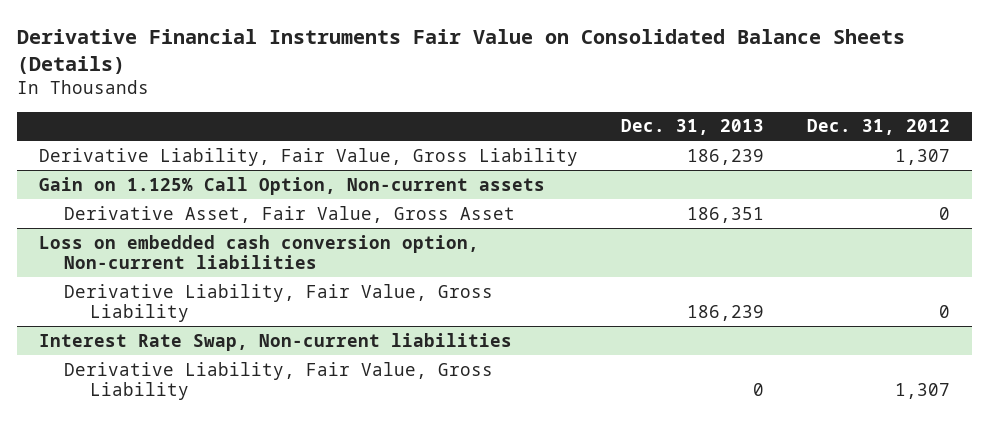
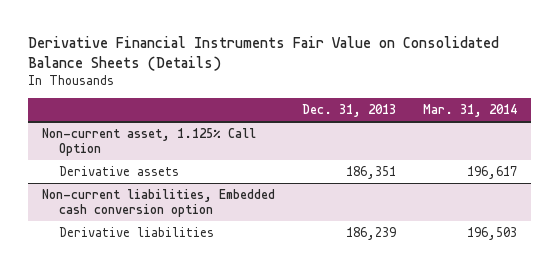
- | Dec. 31, 2013 | Dec. 31, 2012
+ | Dec. 31, 2013 | Mar. 31, 2014
- Derivative Liability, Fair Value, Gross Liability | 186,239 | 1,307
- Gain on 1.125% Call Option, Non-current assets
- Derivative Asset, Fair Value, Gross Asset | 186,351 | 0
- Loss on embedded cash conversion option, Non-current liabilities
- Derivative Liability, Fair Value, Gross Liability | 186,239 | 0
- Interest Rate Swap, Non-current liabilities
- Derivative Liability, Fair Value, Gross Liability | 0 | 1,307
+ Non-current asset, 1.125% Call Option
+ Derivative assets | 186,351 | 196,617
+ Non-current liabilities, Embedded cash conversion option
+ Derivative liabilities | 186,239 | 196,503

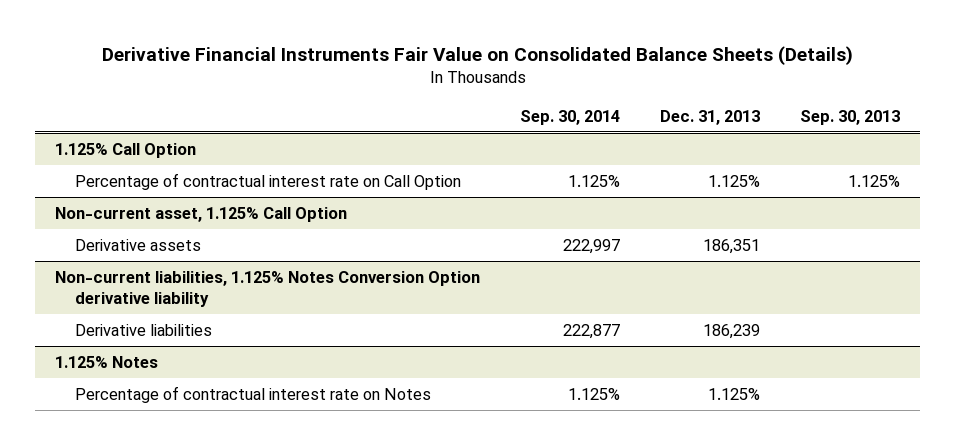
- | Dec. 31, 2013 | Mar. 31, 2014
+ | Sep. 30, 2014 | Dec. 31, 2013 | Sep. 30, 2013
+ 1.125% Call Option
+ Percentage of contractual interest rate on Call Option | 1.125% | 1.125% | 1.125%
- Non-current liabilities, Embedded cash conversion option
+ Non-current liabilities, 1.125% Notes Conversion Option derivative liability
+ 1.125% Notes
+ Percentage of contractual interest rate on Notes | 1.125% | 1.125% |

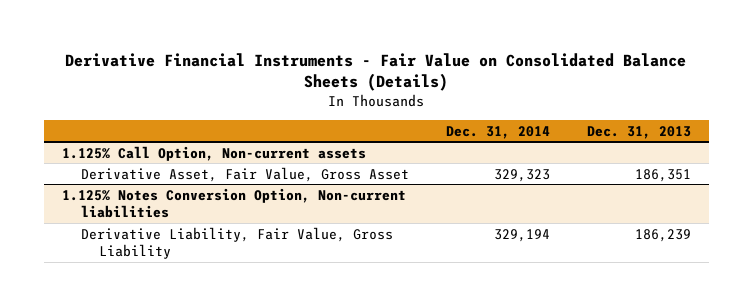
- Derivative Financial Instruments Fair Value on Consolidated Balance Sheets (Details)
+ Derivative Financial Instruments - Fair Value on Consolidated Balance Sheets (Details)
- | Sep. 30, 2014 | Dec. 31, 2013 | Sep. 30, 2013
+ | Dec. 31, 2014 | Dec. 31, 2013
- 1.125% Call Option
- Percentage of contractual interest rate on Call Option | 1.125% | 1.125% | 1.125%
- Non-current asset, 1.125% Call Option
- Derivative assets | 222,997 | 186,351 |
- Non-current liabilities, 1.125% Notes Conversion Option derivative liability
- Derivative liabilities | 222,877 | 186,239 |
- 1.125% Notes
- Percentage of contractual interest rate on Notes | 1.125% | 1.125% |
+ 1.125% Call Option, Non-current assets
+ Derivative Asset, Fair Value, Gross Asset | 329,323 | 186,351
+ 1.125% Notes Conversion Option, Non-current liabilities
+ Derivative Liability, Fair Value, Gross Liability | 329,194 | 186,239

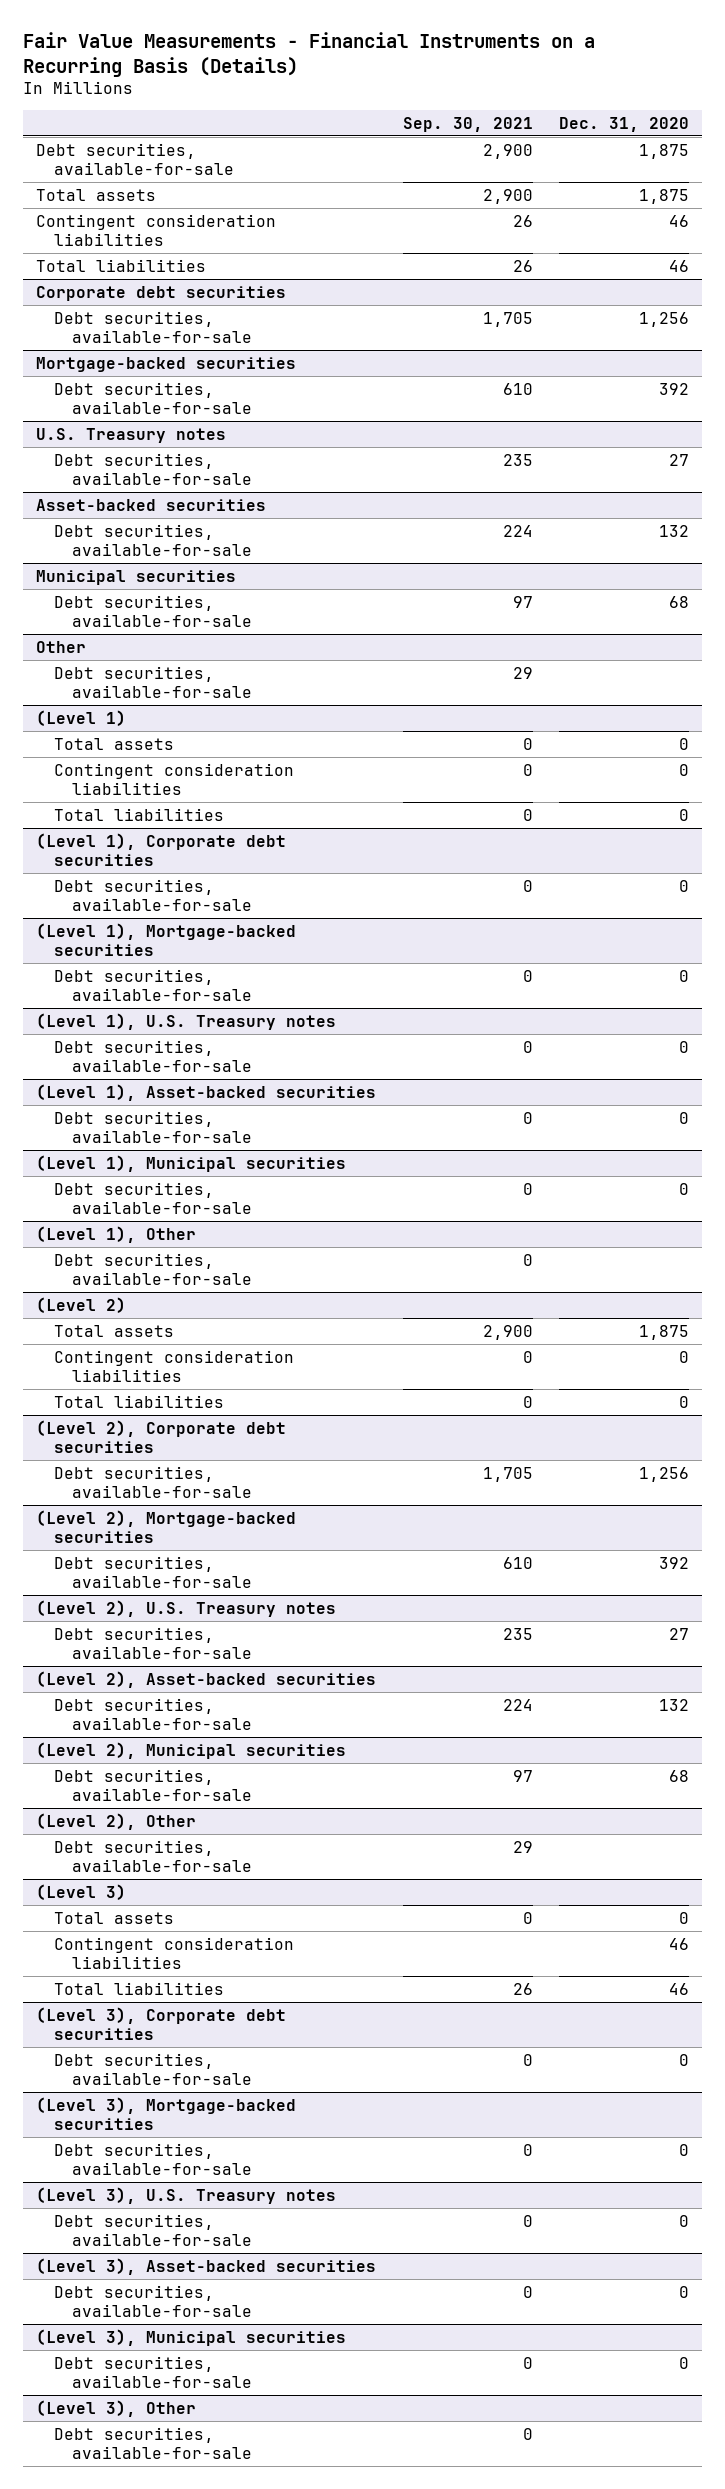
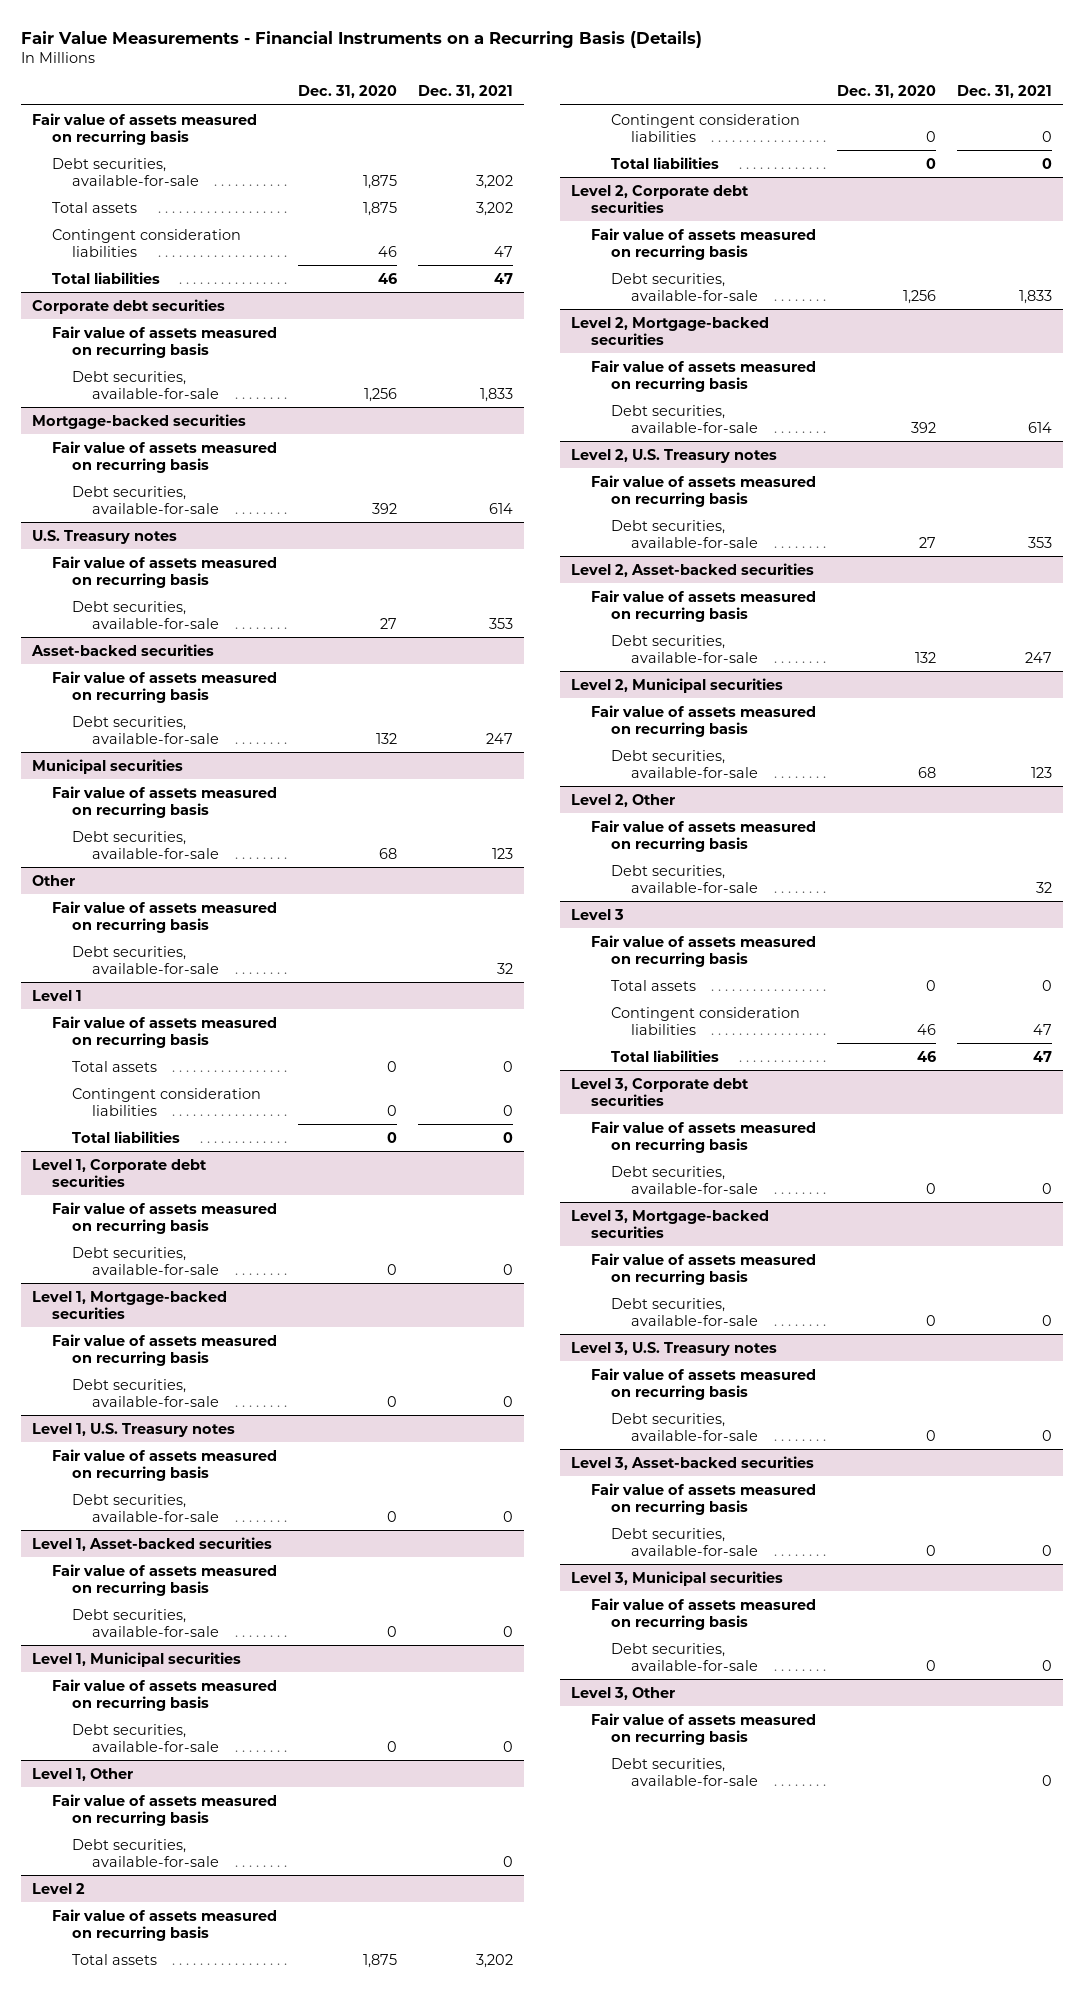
- | Sep. 30, 2021 | Dec. 31, 2020
+ | Dec. 31, 2020 | Dec. 31, 2021
+ Fair value of assets measured on recurring basis
@ Corporate debt securities
+ Fair value of assets measured on recurring basis
@ Mortgage-backed securities
+ Fair value of assets measured on recurring basis
@ U.S. Treasury notes
+ Fair value of assets measured on recurring basis
@ Asset-backed securities
+ Fair value of assets measured on recurring basis
@ Municipal securities
+ Fair value of assets measured on recurring basis
@ Other
+ Fair value of assets measured on recurring basis
- (Level 1)
+ Level 1
+ Fair value of assets measured on recurring basis
- (Level 1), Corporate debt securities
+ Level 1, Corporate debt securities
+ Fair value of assets measured on recurring basis
- (Level 1), Mortgage-backed securities
+ Level 1, Mortgage-backed securities
+ Fair value of assets measured on recurring basis
- (Level 1), U.S. Treasury notes
+ Level 1, U.S. Treasury notes
+ Fair value of assets measured on recurring basis
- (Level 1), Asset-backed securities
+ Level 1, Asset-backed securities
+ Fair value of assets measured on recurring basis
- (Level 1), Municipal securities
+ Level 1, Municipal securities
+ Fair value of assets measured on recurring basis
- (Level 1), Other
+ Level 1, Other
+ Fair value of assets measured on recurring basis
- (Level 2)
+ Level 2
+ Fair value of assets measured on recurring basis
- (Level 2), Corporate debt securities
+ Level 2, Corporate debt securities
+ Fair value of assets measured on recurring basis
- (Level 2), Mortgage-backed securities
+ Level 2, Mortgage-backed securities
+ Fair value of assets measured on recurring basis
- (Level 2), U.S. Treasury notes
+ Level 2, U.S. Treasury notes
+ Fair value of assets measured on recurring basis
- (Level 2), Asset-backed securities
+ Level 2, Asset-backed securities
+ Fair value of assets measured on recurring basis
- (Level 2), Municipal securities
+ Level 2, Municipal securities
+ Fair value of assets measured on recurring basis
- (Level 2), Other
+ Level 2, Other
+ Fair value of assets measured on recurring basis
- (Level 3)
+ Level 3
+ Fair value of assets measured on recurring basis
- (Level 3), Corporate debt securities
+ Level 3, Corporate debt securities
+ Fair value of assets measured on recurring basis
- (Level 3), Mortgage-backed securities
+ Level 3, Mortgage-backed securities
+ Fair value of assets measured on recurring basis
- (Level 3), U.S. Treasury notes
+ Level 3, U.S. Treasury notes
+ Fair value of assets measured on recurring basis
- (Level 3), Asset-backed securities
+ Level 3, Asset-backed securities
+ Fair value of assets measured on recurring basis
- (Level 3), Municipal securities
+ Level 3, Municipal securities
+ Fair value of assets measured on recurring basis
- (Level 3), Other
+ Level 3, Other
+ Fair value of assets measured on recurring basis

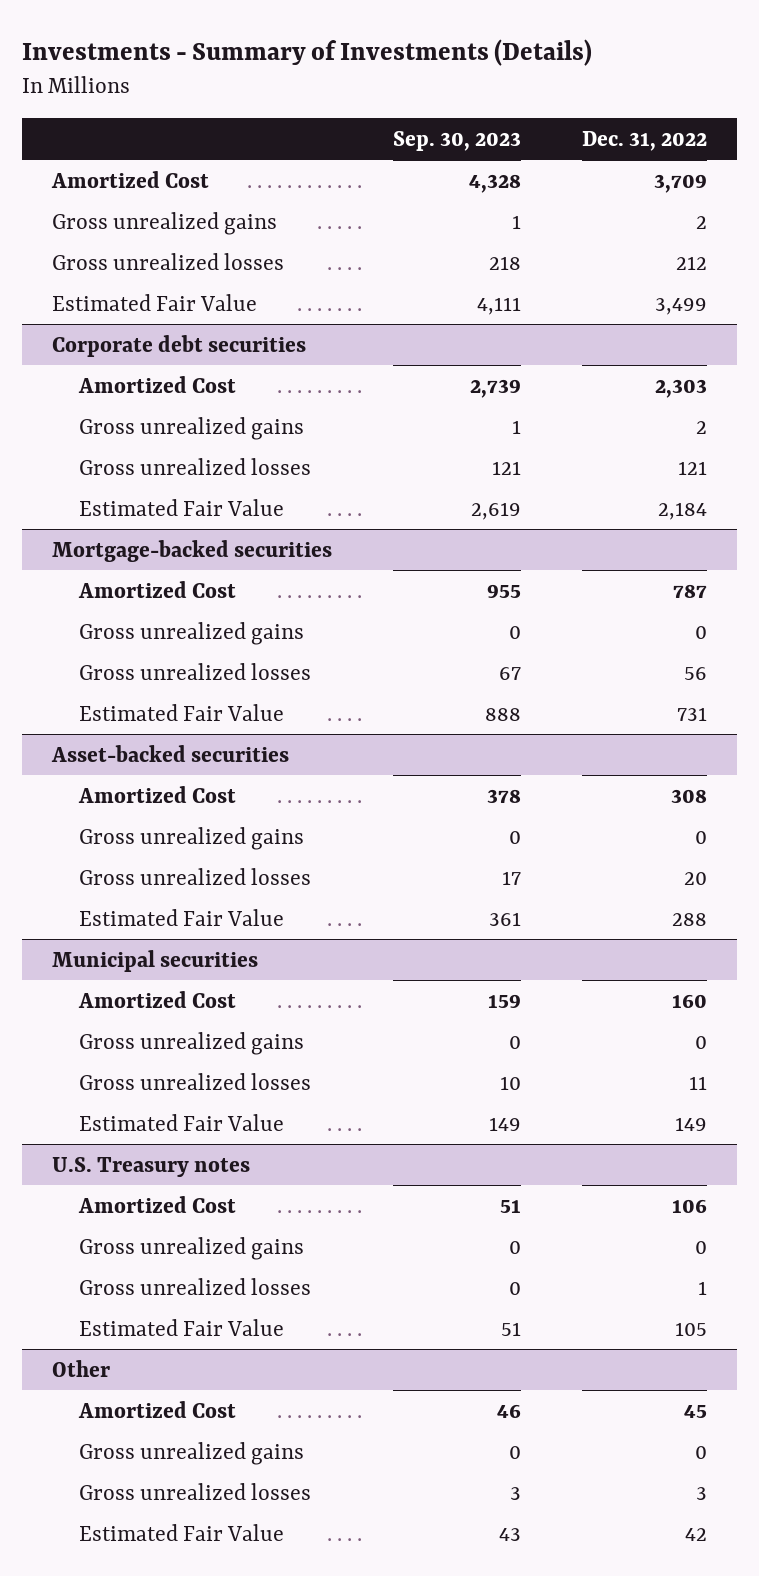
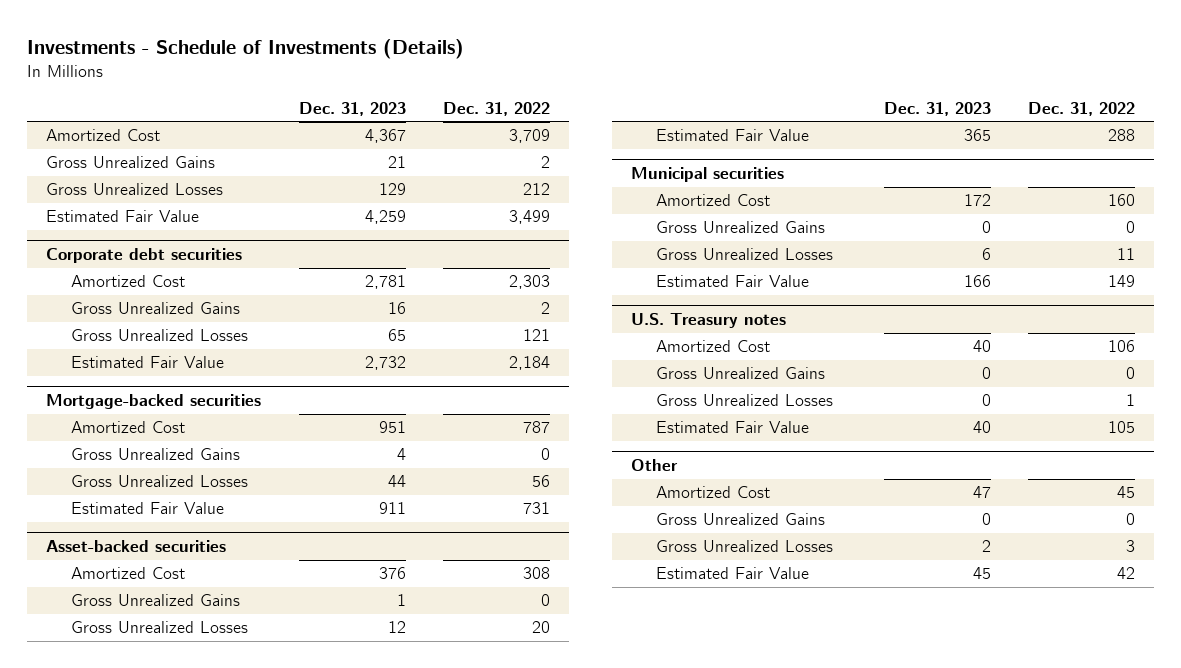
- Investments - Summary of Investments (Details)
+ Investments - Schedule of Investments (Details)
- | Sep. 30, 2023 | Dec. 31, 2022
+ | Dec. 31, 2023 | Dec. 31, 2022
- Gross unrealized gains | 1 | 2
- Gross unrealized losses | 218 | 212
+ Gross Unrealized Gains | 21 | 2
+ Gross Unrealized Losses | 129 | 212
@ Corporate debt securities
- Gross unrealized gains | 1 | 2
- Gross unrealized losses | 121 | 121
+ Gross Unrealized Gains | 16 | 2
+ Gross Unrealized Losses | 65 | 121
@ Mortgage-backed securities
- Gross unrealized gains | 0 | 0
- Gross unrealized losses | 67 | 56
+ Gross Unrealized Gains | 4 | 0
+ Gross Unrealized Losses | 44 | 56
@ Asset-backed securities
- Gross unrealized gains | 0 | 0
- Gross unrealized losses | 17 | 20
+ Gross Unrealized Gains | 1 | 0
+ Gross Unrealized Losses | 12 | 20
@ Municipal securities
- Gross unrealized gains | 0 | 0
- Gross unrealized losses | 10 | 11
+ Gross Unrealized Gains | 0 | 0
+ Gross Unrealized Losses | 6 | 11
@ U.S. Treasury notes
- Gross unrealized gains | 0 | 0
- Gross unrealized losses | 0 | 1
+ Gross Unrealized Gains | 0 | 0
+ Gross Unrealized Losses | 0 | 1
@ Other
- Gross unrealized gains | 0 | 0
- Gross unrealized losses | 3 | 3
+ Gross Unrealized Gains | 0 | 0
+ Gross Unrealized Losses | 2 | 3

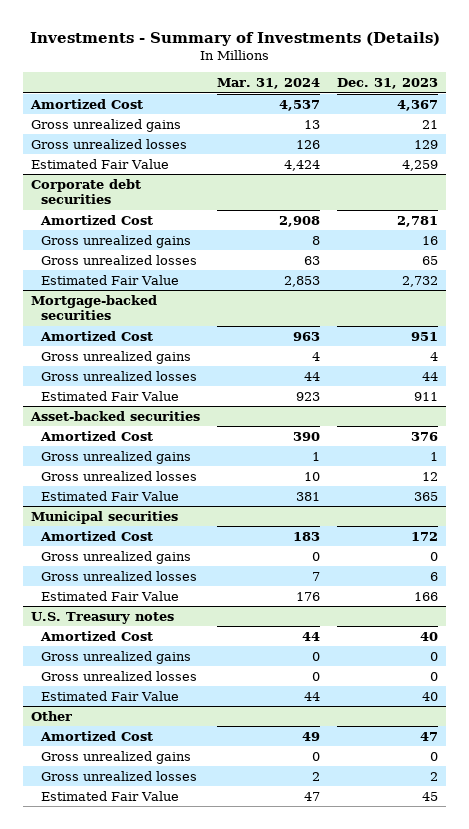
- Investments - Schedule of Investments (Details)
+ Investments - Summary of Investments (Details)
- | Dec. 31, 2023 | Dec. 31, 2022
+ | Mar. 31, 2024 | Dec. 31, 2023
- Gross Unrealized Gains | 21 | 2
- Gross Unrealized Losses | 129 | 212
+ Gross unrealized gains | 13 | 21
+ Gross unrealized losses | 126 | 129
@ Corporate debt securities
- Gross Unrealized Gains | 16 | 2
- Gross Unrealized Losses | 65 | 121
+ Gross unrealized gains | 8 | 16
+ Gross unrealized losses | 63 | 65
@ Mortgage-backed securities
- Gross Unrealized Gains | 4 | 0
- Gross Unrealized Losses | 44 | 56
+ Gross unrealized gains | 4 | 4
+ Gross unrealized losses | 44 | 44
@ Asset-backed securities
- Gross Unrealized Gains | 1 | 0
- Gross Unrealized Losses | 12 | 20
+ Gross unrealized gains | 1 | 1
+ Gross unrealized losses | 10 | 12
@ Municipal securities
- Gross Unrealized Gains | 0 | 0
- Gross Unrealized Losses | 6 | 11
+ Gross unrealized gains | 0 | 0
+ Gross unrealized losses | 7 | 6
@ U.S. Treasury notes
- Gross Unrealized Gains | 0 | 0
- Gross Unrealized Losses | 0 | 1
+ Gross unrealized gains | 0 | 0
+ Gross unrealized losses | 0 | 0
@ Other
- Gross Unrealized Gains | 0 | 0
- Gross Unrealized Losses | 2 | 3
+ Gross unrealized gains | 0 | 0
+ Gross unrealized losses | 2 | 2

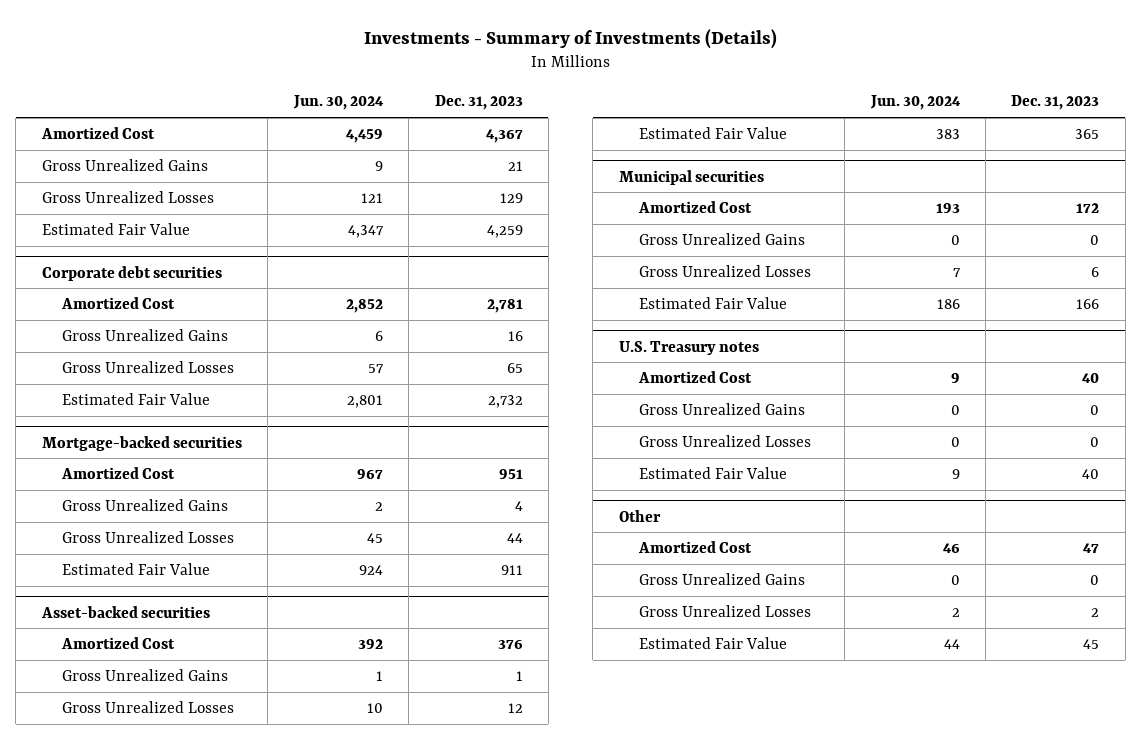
- | Mar. 31, 2024 | Dec. 31, 2023
+ | Jun. 30, 2024 | Dec. 31, 2023
- Gross unrealized gains | 13 | 21
- Gross unrealized losses | 126 | 129
+ Gross Unrealized Gains | 9 | 21
+ Gross Unrealized Losses | 121 | 129
@ Corporate debt securities
- Gross unrealized gains | 8 | 16
- Gross unrealized losses | 63 | 65
+ Gross Unrealized Gains | 6 | 16
+ Gross Unrealized Losses | 57 | 65
@ Mortgage-backed securities
- Gross unrealized gains | 4 | 4
- Gross unrealized losses | 44 | 44
+ Gross Unrealized Gains | 2 | 4
+ Gross Unrealized Losses | 45 | 44
@ Asset-backed securities
- Gross unrealized gains | 1 | 1
- Gross unrealized losses | 10 | 12
+ Gross Unrealized Gains | 1 | 1
+ Gross Unrealized Losses | 10 | 12
@ Municipal securities
- Gross unrealized gains | 0 | 0
- Gross unrealized losses | 7 | 6
+ Gross Unrealized Gains | 0 | 0
+ Gross Unrealized Losses | 7 | 6
@ U.S. Treasury notes
- Gross unrealized gains | 0 | 0
- Gross unrealized losses | 0 | 0
+ Gross Unrealized Gains | 0 | 0
+ Gross Unrealized Losses | 0 | 0
@ Other
- Gross unrealized gains | 0 | 0
- Gross unrealized losses | 2 | 2
+ Gross Unrealized Gains | 0 | 0
+ Gross Unrealized Losses | 2 | 2

